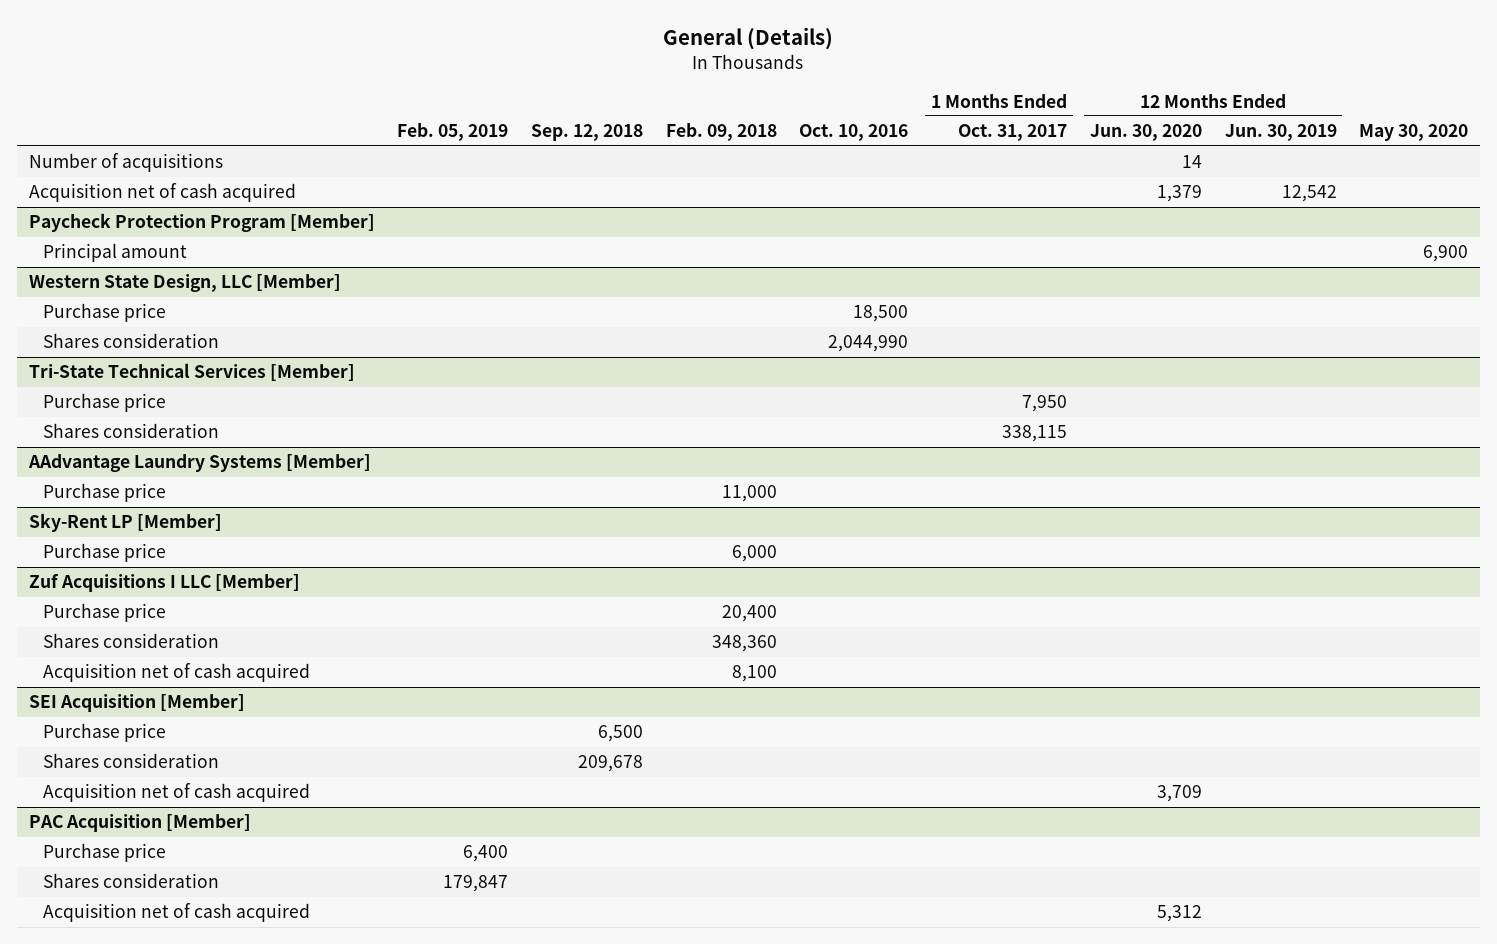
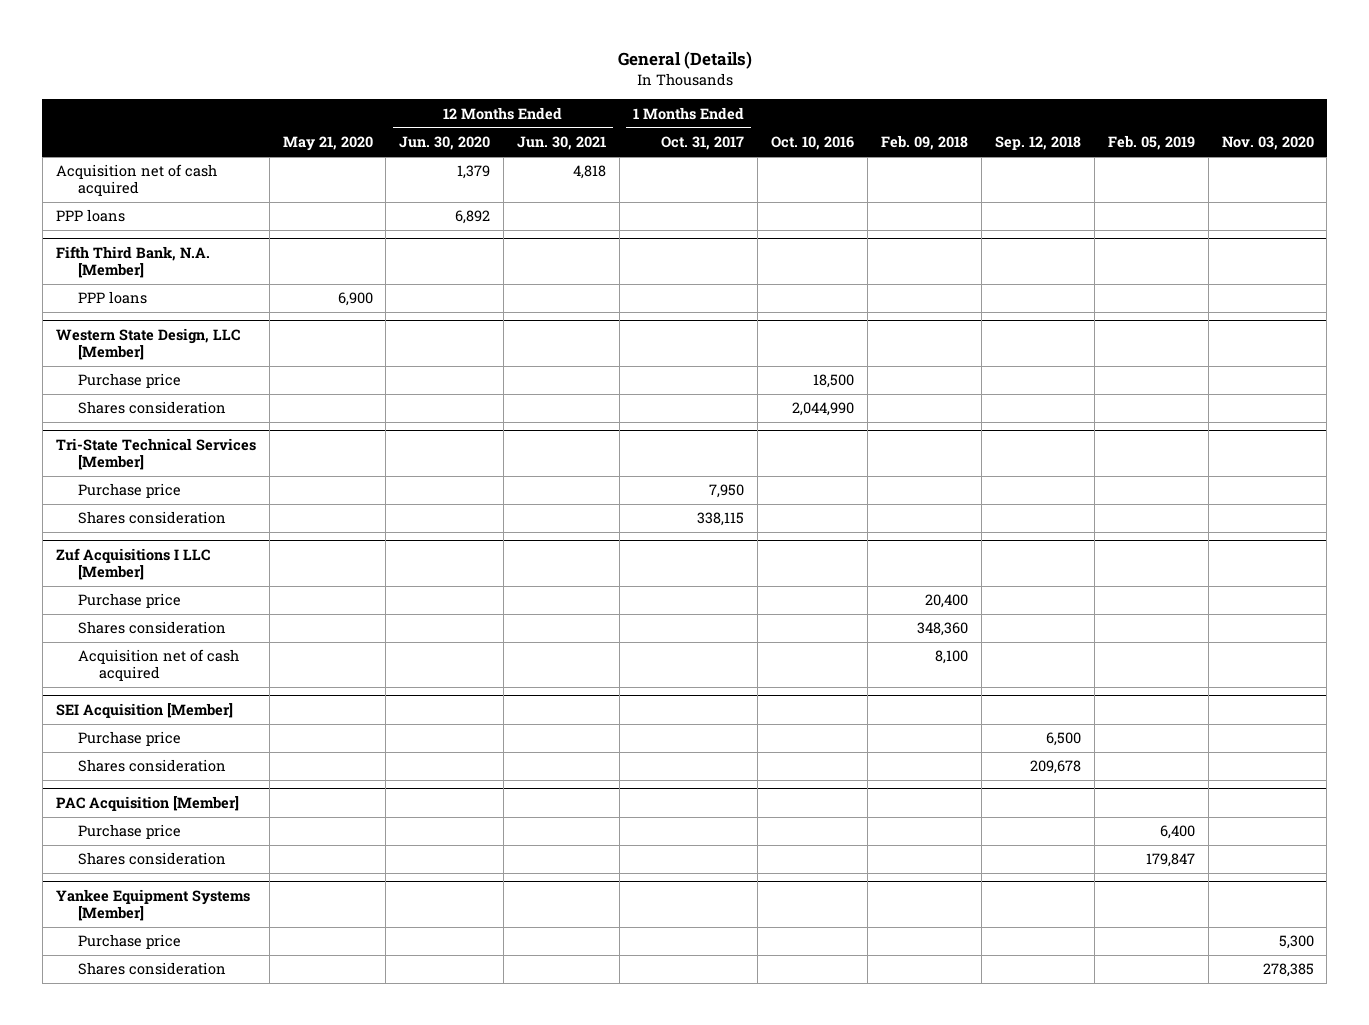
- | Feb. 05, 2019 | Sep. 12, 2018 | Feb. 09, 2018 | Oct. 10, 2016 | 1 Months Ended Oct. 31, 2017 | 12 Months Ended Jun. 30, 2020 | 12 Months Ended Jun. 30, 2019 | May 30, 2020
+ | May 21, 2020 | 12 Months Ended Jun. 30, 2020 | 12 Months Ended Jun. 30, 2021 | 1 Months Ended Oct. 31, 2017 | Oct. 10, 2016 | Feb. 09, 2018 | Sep. 12, 2018 | Feb. 05, 2019 | Nov. 03, 2020
- Number of acquisitions | | | | | | 14 | |
- Paycheck Protection Program [Member]
- Principal amount | | | | | | | | 6,900
+ PPP loans | | 6,892 | | | | | | |
+ Fifth Third Bank, N.A. [Member]
+ PPP loans | 6,900 | | | | | | | |
- AAdvantage Laundry Systems [Member]
- Purchase price | | | 11,000 | | | | |
- Sky-Rent LP [Member]
- Purchase price | | | 6,000 | | | | |
@ SEI Acquisition [Member]
- Acquisition net of cash acquired | | | | | | 3,709 | |
@ PAC Acquisition [Member]
- Acquisition net of cash acquired | | | | | | 5,312 | |
+ Yankee Equipment Systems [Member]
+ Purchase price | | | | | | | | | 5,300
+ Shares consideration | | | | | | | | | 278,385

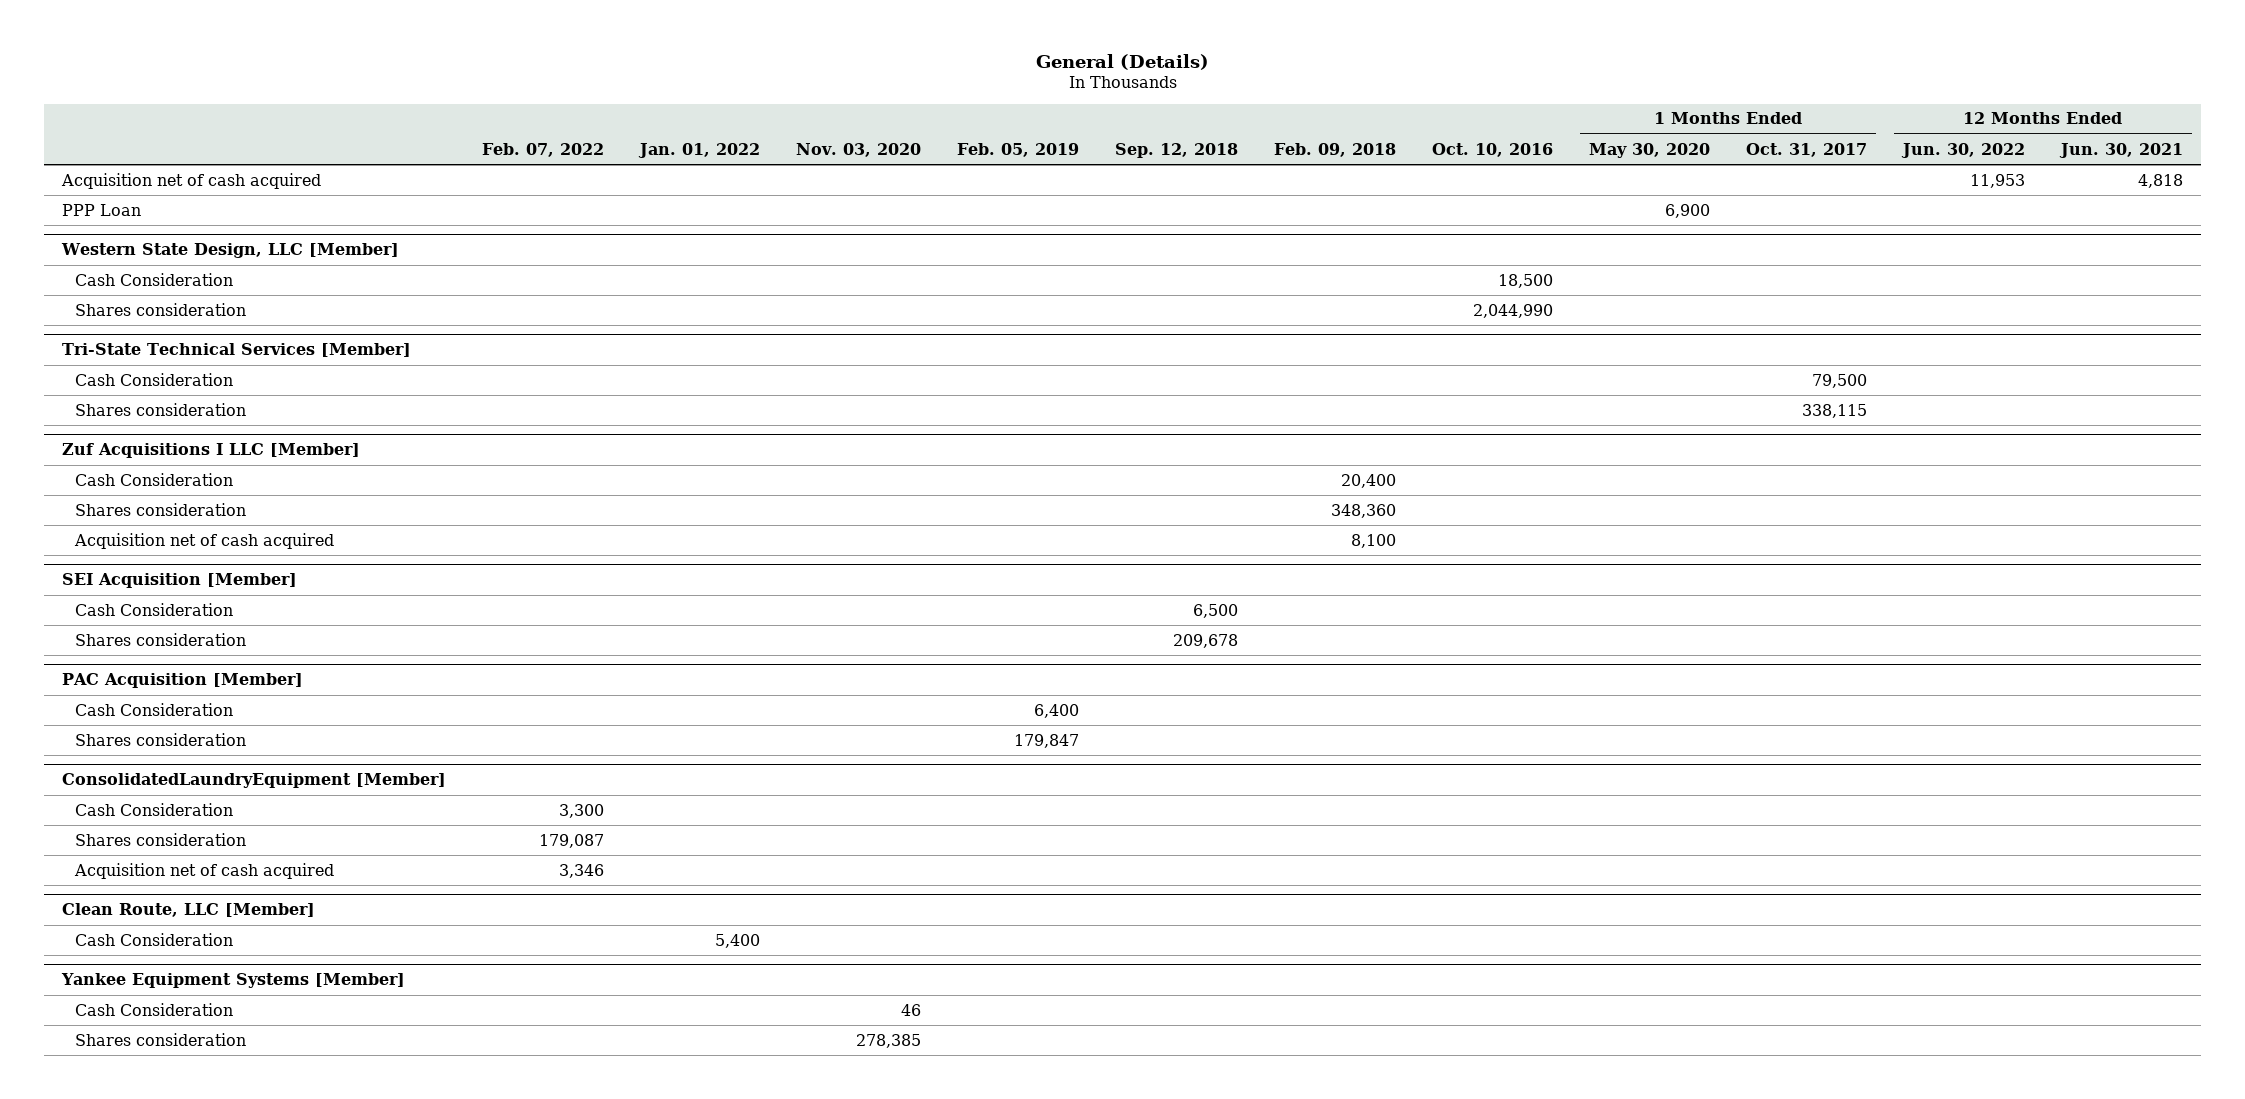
- | May 21, 2020 | 12 Months Ended Jun. 30, 2020 | 12 Months Ended Jun. 30, 2021 | 1 Months Ended Oct. 31, 2017 | Oct. 10, 2016 | Feb. 09, 2018 | Sep. 12, 2018 | Feb. 05, 2019 | Nov. 03, 2020
+ | Feb. 07, 2022 | Jan. 01, 2022 | Nov. 03, 2020 | Feb. 05, 2019 | Sep. 12, 2018 | Feb. 09, 2018 | Oct. 10, 2016 | 1 Months Ended May 30, 2020 | 1 Months Ended Oct. 31, 2017 | 12 Months Ended Jun. 30, 2022 | 12 Months Ended Jun. 30, 2021
- PPP loans | | 6,892 | | | | | | |
- Fifth Third Bank, N.A. [Member]
- PPP loans | 6,900 | | | | | | | |
+ PPP Loan | | | | | | | | 6,900 | | |
@ Western State Design, LLC [Member]
- Purchase price | | | | | 18,500 | | | |
+ Cash Consideration | | | | | | | 18,500 | | | |
@ Tri-State Technical Services [Member]
- Purchase price | | | | 7,950 | | | | |
+ Cash Consideration | | | | | | | | | 79,500 | |
@ Zuf Acquisitions I LLC [Member]
- Purchase price | | | | | | 20,400 | | |
+ Cash Consideration | | | | | | 20,400 | | | | |
@ SEI Acquisition [Member]
- Purchase price | | | | | | | 6,500 | |
+ Cash Consideration | | | | | 6,500 | | | | | |
@ PAC Acquisition [Member]
- Purchase price | | | | | | | | 6,400 |
+ Cash Consideration | | | | 6,400 | | | | | | |
+ ConsolidatedLaundryEquipment [Member]
+ Cash Consideration | 3,300 | | | | | | | | | |
+ Shares consideration | 179,087 | | | | | | | | | |
+ Acquisition net of cash acquired | 3,346 | | | | | | | | | |
+ Clean Route, LLC [Member]
+ Cash Consideration | | 5,400 | | | | | | | | |
@ Yankee Equipment Systems [Member]
- Purchase price | | | | | | | | | 5,300
+ Cash Consideration | | | 46 | | | | | | | |

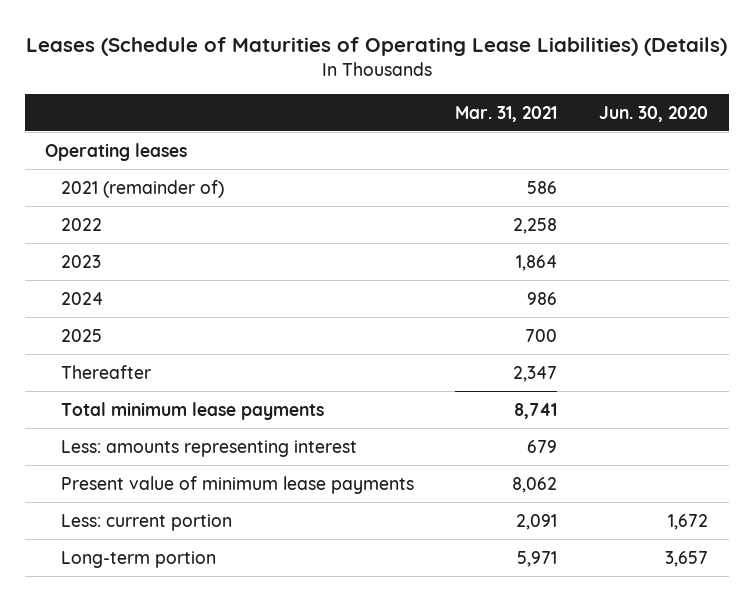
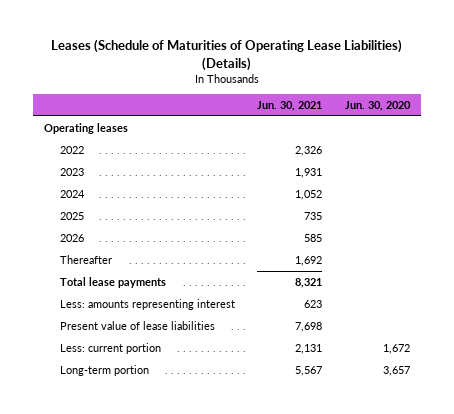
- | Mar. 31, 2021 | Jun. 30, 2020
+ | Jun. 30, 2021 | Jun. 30, 2020
- 2021 (remainder of) | 586 |
+ 2026 | 585 |
- Total minimum lease payments | 8,741 |
+ Total lease payments | 8,321 |
- Present value of minimum lease payments | 8,062 |
+ Present value of lease liabilities | 7,698 |

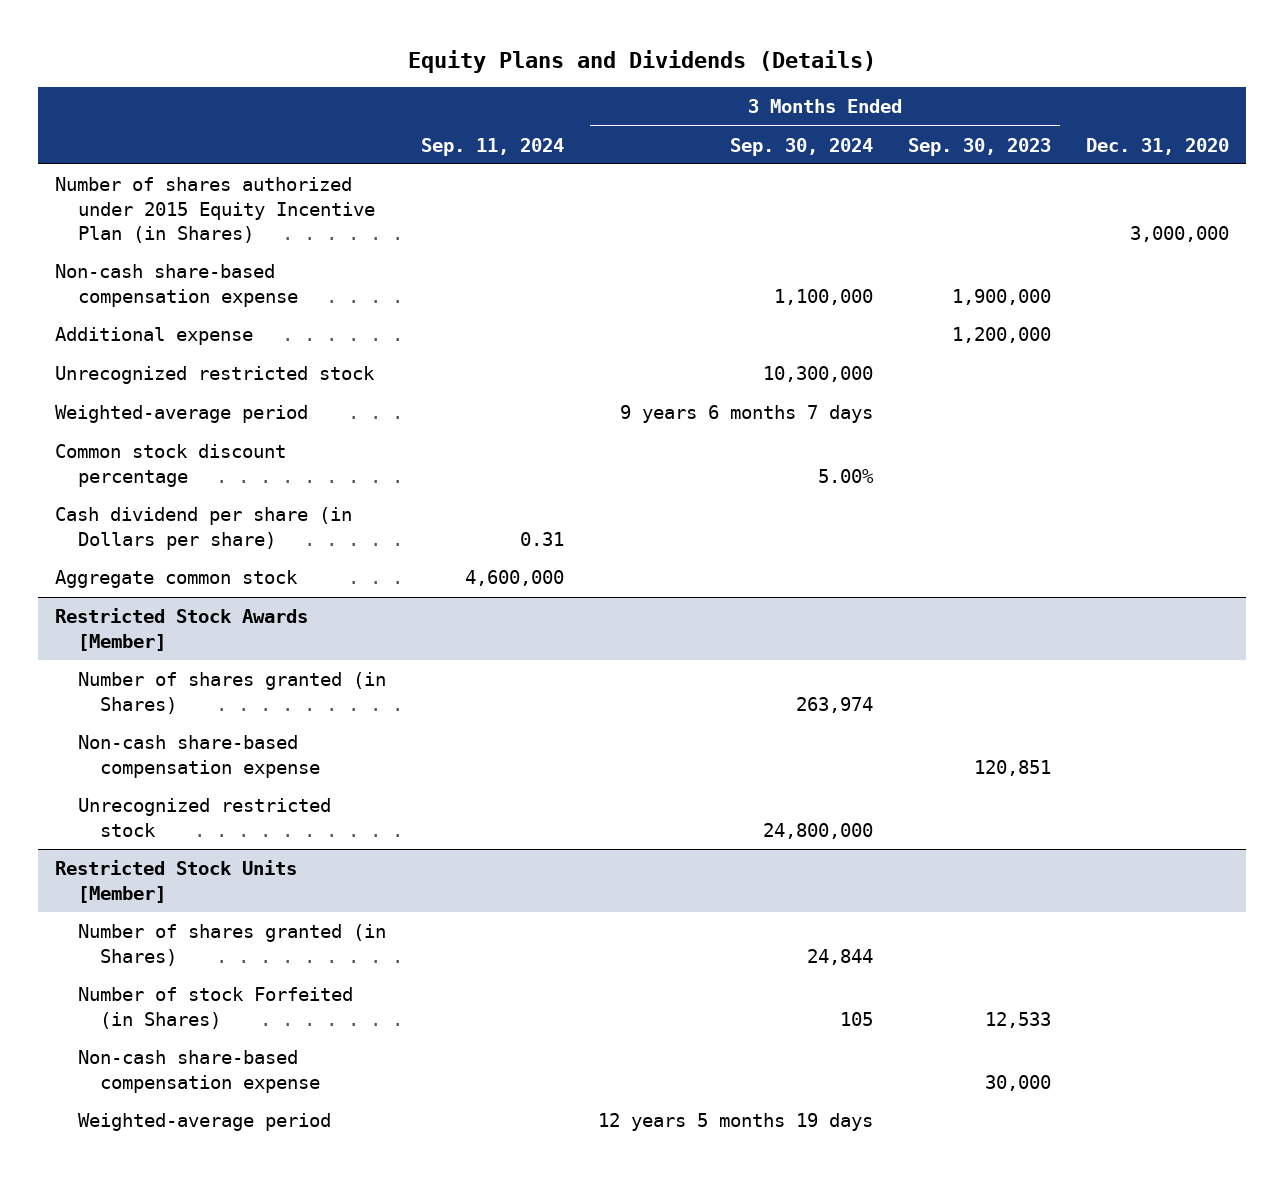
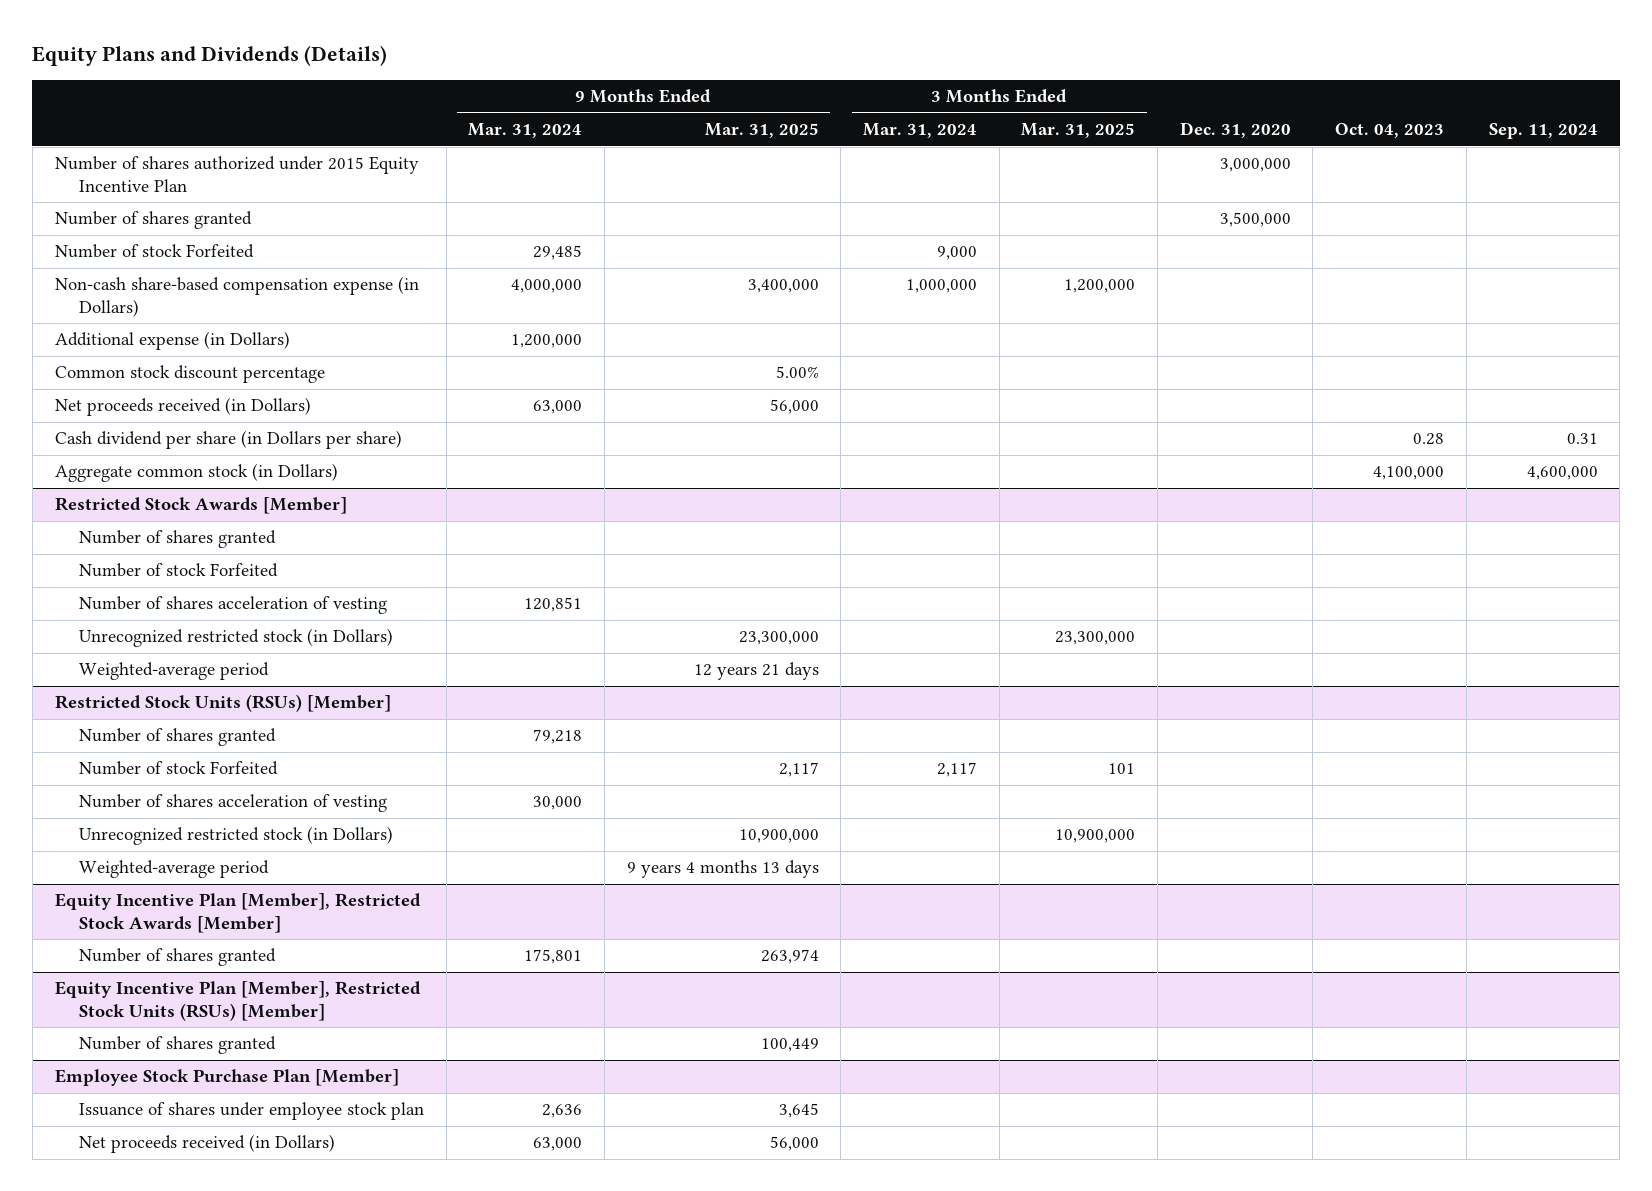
- | Sep. 11, 2024 | 3 Months Ended Sep. 30, 2024 | 3 Months Ended Sep. 30, 2023 | Dec. 31, 2020
+ | 9 Months Ended Mar. 31, 2024 | 9 Months Ended Mar. 31, 2025 | 3 Months Ended Mar. 31, 2024 | 3 Months Ended Mar. 31, 2025 | Dec. 31, 2020 | Oct. 04, 2023 | Sep. 11, 2024
- Number of shares authorized under 2015 Equity Incentive Plan (in Shares) | | | | 3,000,000
- Non-cash share-based compensation expense | | 1,100,000 | 1,900,000 |
- Additional expense | | | 1,200,000 |
- Unrecognized restricted stock | | 10,300,000 | |
- Weighted-average period | | 9 years 6 months 7 days | |
+ Number of shares authorized under 2015 Equity Incentive Plan | | | | | 3,000,000 | |
+ Number of shares granted | | | | | 3,500,000 | |
+ Number of stock Forfeited | 29,485 | | 9,000 | | | |
+ Non-cash share-based compensation expense (in Dollars) | 4,000,000 | 3,400,000 | 1,000,000 | 1,200,000 | | |
+ Additional expense (in Dollars) | 1,200,000 | | | | | |
+ Net proceeds received (in Dollars) | 63,000 | 56,000 | | | | |
- Aggregate common stock | 4,600,000 | | |
+ Aggregate common stock (in Dollars) | | | | | | 4,100,000 | 4,600,000
@ Restricted Stock Awards [Member]
- Number of shares granted (in Shares) | | 263,974 | |
- Non-cash share-based compensation expense | | | 120,851 |
- Unrecognized restricted stock | | 24,800,000 | |
- Restricted Stock Units [Member]
- Number of shares granted (in Shares) | | 24,844 | |
- Number of stock Forfeited (in Shares) | | 105 | 12,533 |
- Non-cash share-based compensation expense | | | 30,000 |
@ Restricted Stock Awards [Member]
+ Number of shares granted
+ Number of stock Forfeited
+ Number of shares acceleration of vesting | 120,851 | | | | | |
+ Unrecognized restricted stock (in Dollars) | | 23,300,000 | | 23,300,000 | | |
+ Weighted-average period | | 12 years 21 days | | | | |
+ Restricted Stock Units (RSUs) [Member]
+ Number of shares granted | 79,218 | | | | | |
+ Number of stock Forfeited | | 2,117 | 2,117 | 101 | | |
+ Number of shares acceleration of vesting | 30,000 | | | | | |
+ Unrecognized restricted stock (in Dollars) | | 10,900,000 | | 10,900,000 | | |
+ Equity Incentive Plan [Member], Restricted Stock Awards [Member]
+ Number of shares granted | 175,801 | 263,974 | | | | |
+ Equity Incentive Plan [Member], Restricted Stock Units (RSUs) [Member]
+ Number of shares granted | | 100,449 | | | | |
+ Employee Stock Purchase Plan [Member]
+ Issuance of shares under employee stock plan | 2,636 | 3,645 | | | | |
+ Net proceeds received (in Dollars) | 63,000 | 56,000 | | | | |

